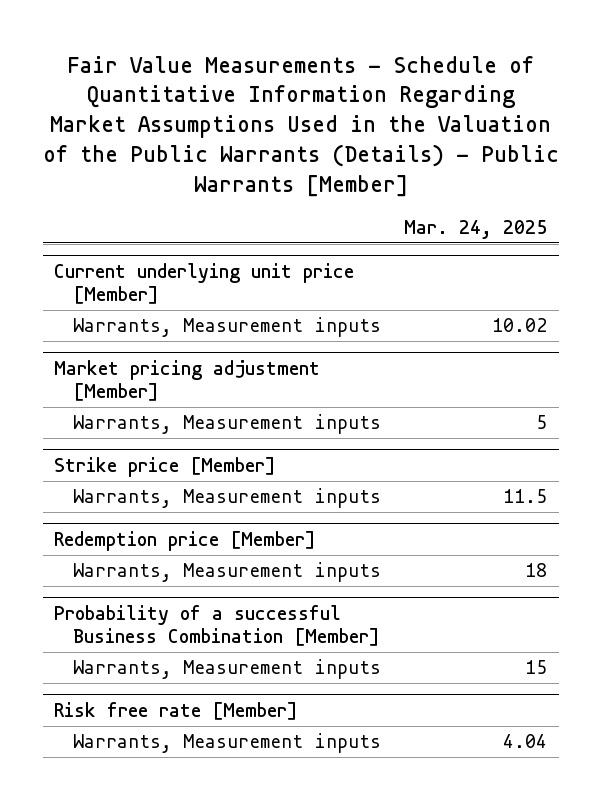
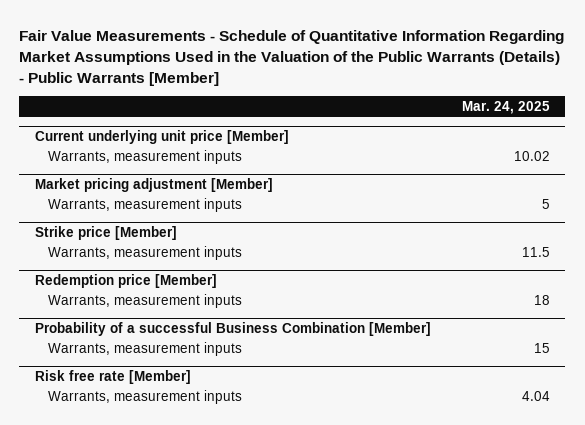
@ Current underlying unit price [Member]
- Warrants, Measurement inputs | 10.02
+ Warrants, measurement inputs | 10.02
@ Market pricing adjustment [Member]
- Warrants, Measurement inputs | 5
+ Warrants, measurement inputs | 5
@ Strike price [Member]
- Warrants, Measurement inputs | 11.5
+ Warrants, measurement inputs | 11.5
@ Redemption price [Member]
- Warrants, Measurement inputs | 18
+ Warrants, measurement inputs | 18
@ Probability of a successful Business Combination [Member]
- Warrants, Measurement inputs | 15
+ Warrants, measurement inputs | 15
@ Risk free rate [Member]
- Warrants, Measurement inputs | 4.04
+ Warrants, measurement inputs | 4.04

